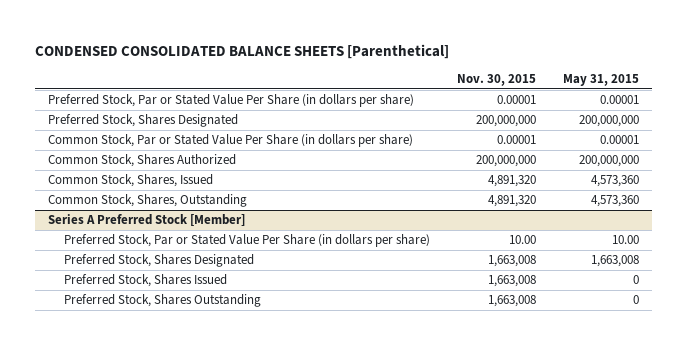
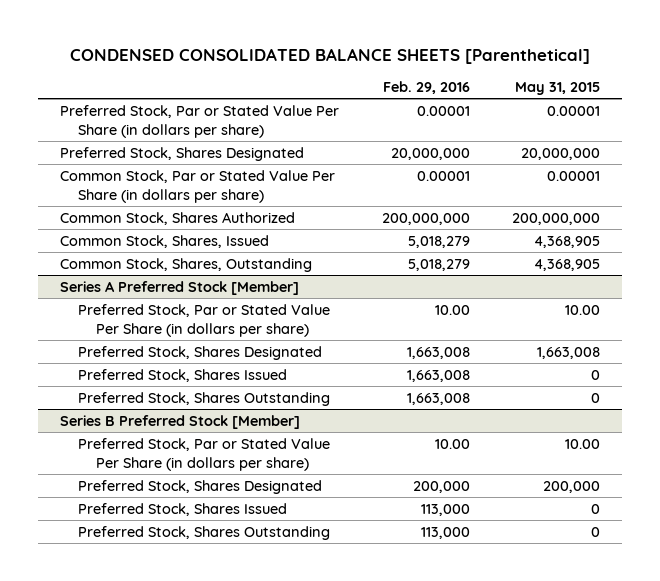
- | Nov. 30, 2015 | May 31, 2015
+ | Feb. 29, 2016 | May 31, 2015
- Preferred Stock, Shares Designated | 200,000,000 | 200,000,000
+ Preferred Stock, Shares Designated | 20,000,000 | 20,000,000
- Common Stock, Shares, Issued | 4,891,320 | 4,573,360
- Common Stock, Shares, Outstanding | 4,891,320 | 4,573,360
+ Common Stock, Shares, Issued | 5,018,279 | 4,368,905
+ Common Stock, Shares, Outstanding | 5,018,279 | 4,368,905
+ Series B Preferred Stock [Member]
+ Preferred Stock, Par or Stated Value Per Share (in dollars per share) | 10.00 | 10.00
+ Preferred Stock, Shares Designated | 200,000 | 200,000
+ Preferred Stock, Shares Issued | 113,000 | 0
+ Preferred Stock, Shares Outstanding | 113,000 | 0

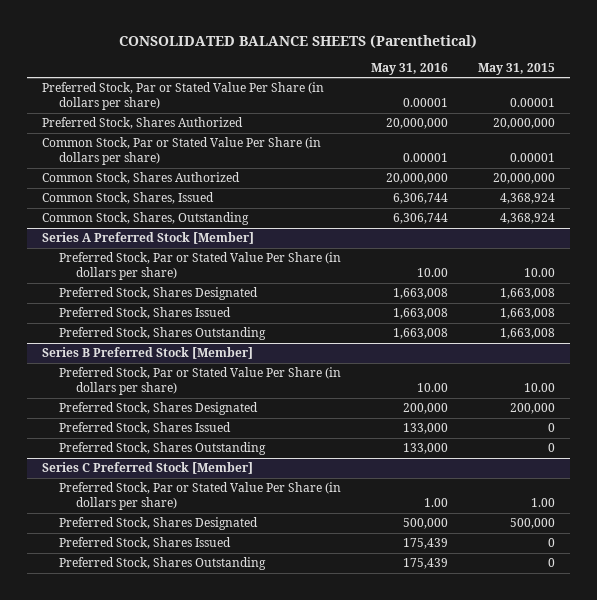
- CONDENSED CONSOLIDATED BALANCE SHEETS [Parenthetical]
+ CONSOLIDATED BALANCE SHEETS (Parenthetical)
- | Feb. 29, 2016 | May 31, 2015
+ | May 31, 2016 | May 31, 2015
- Preferred Stock, Shares Designated | 20,000,000 | 20,000,000
+ Preferred Stock, Shares Authorized | 20,000,000 | 20,000,000
- Common Stock, Shares Authorized | 200,000,000 | 200,000,000
- Common Stock, Shares, Issued | 5,018,279 | 4,368,905
- Common Stock, Shares, Outstanding | 5,018,279 | 4,368,905
+ Common Stock, Shares Authorized | 20,000,000 | 20,000,000
+ Common Stock, Shares, Issued | 6,306,744 | 4,368,924
+ Common Stock, Shares, Outstanding | 6,306,744 | 4,368,924
@ Series A Preferred Stock [Member]
- Preferred Stock, Shares Issued | 1,663,008 | 0
- Preferred Stock, Shares Outstanding | 1,663,008 | 0
+ Preferred Stock, Shares Issued | 1,663,008 | 1,663,008
+ Preferred Stock, Shares Outstanding | 1,663,008 | 1,663,008
+ Series C Preferred Stock [Member]
+ Preferred Stock, Par or Stated Value Per Share (in dollars per share) | 1.00 | 1.00
+ Preferred Stock, Shares Designated | 500,000 | 500,000
+ Preferred Stock, Shares Issued | 175,439 | 0
+ Preferred Stock, Shares Outstanding | 175,439 | 0

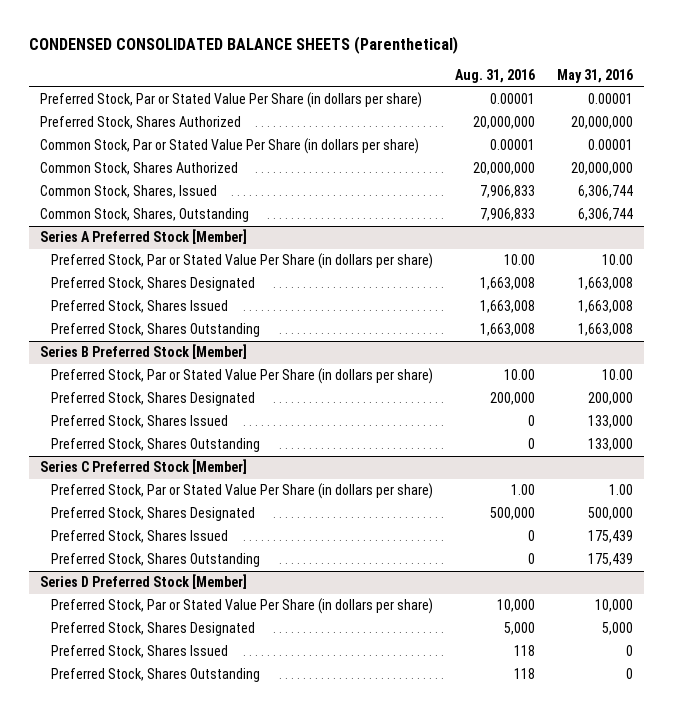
- CONSOLIDATED BALANCE SHEETS (Parenthetical)
+ CONDENSED CONSOLIDATED BALANCE SHEETS (Parenthetical)
- | May 31, 2016 | May 31, 2015
+ | Aug. 31, 2016 | May 31, 2016
+ Series D Preferred Stock [Member]
+ Preferred Stock, Par or Stated Value Per Share (in dollars per share) | 10,000 | 10,000
+ Preferred Stock, Shares Designated | 5,000 | 5,000
+ Preferred Stock, Shares Issued | 118 | 0
+ Preferred Stock, Shares Outstanding | 118 | 0

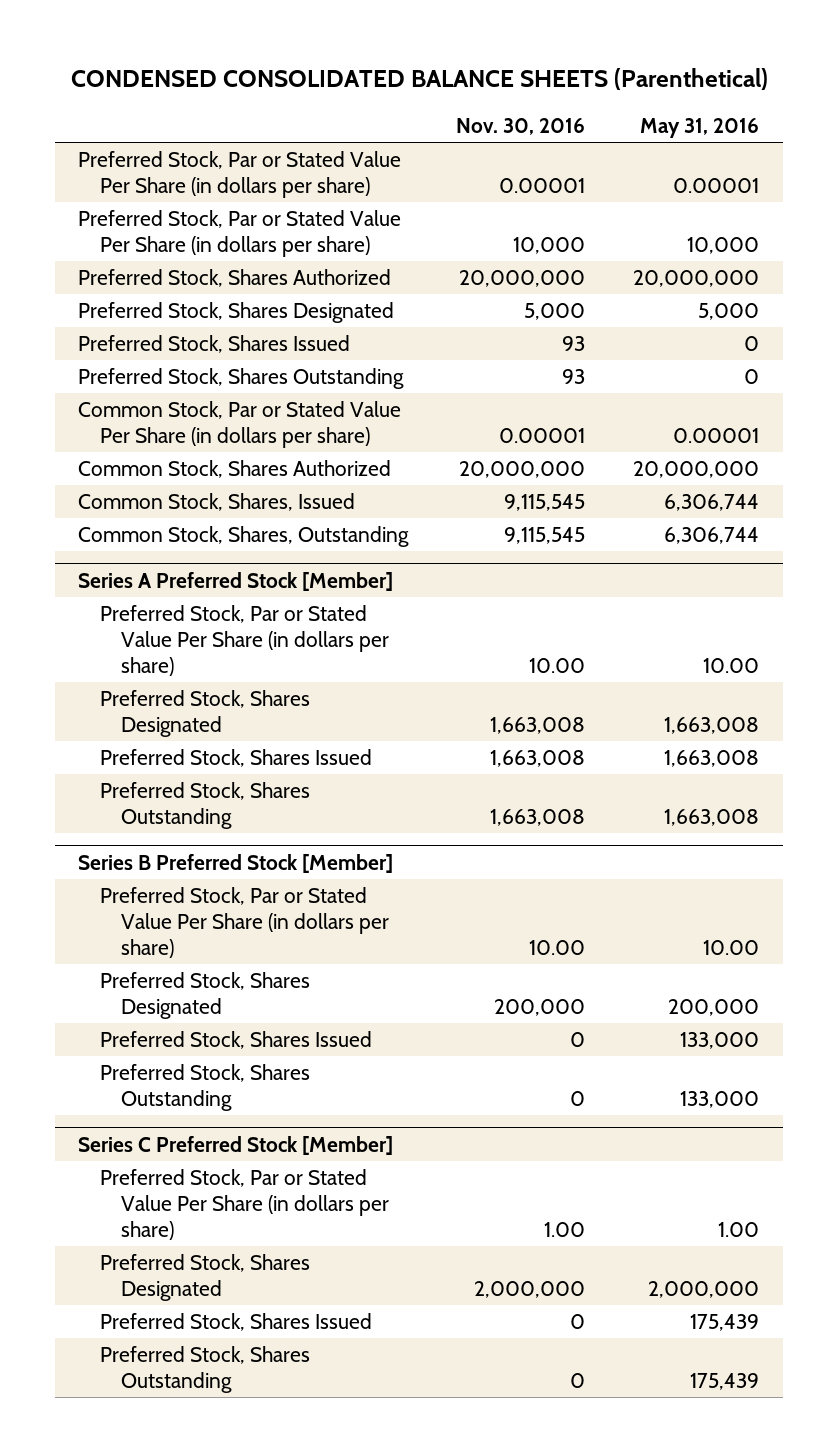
- | Aug. 31, 2016 | May 31, 2016
+ | Nov. 30, 2016 | May 31, 2016
+ Preferred Stock, Par or Stated Value Per Share (in dollars per share) | 10,000 | 10,000
+ Preferred Stock, Shares Designated | 5,000 | 5,000
+ Preferred Stock, Shares Issued | 93 | 0
+ Preferred Stock, Shares Outstanding | 93 | 0
@ Series C Preferred Stock [Member]
- Preferred Stock, Shares Designated | 500,000 | 500,000
+ Preferred Stock, Shares Designated | 2,000,000 | 2,000,000
- Series D Preferred Stock [Member]
- Preferred Stock, Par or Stated Value Per Share (in dollars per share) | 10,000 | 10,000
- Preferred Stock, Shares Designated | 5,000 | 5,000
- Preferred Stock, Shares Issued | 118 | 0
- Preferred Stock, Shares Outstanding | 118 | 0

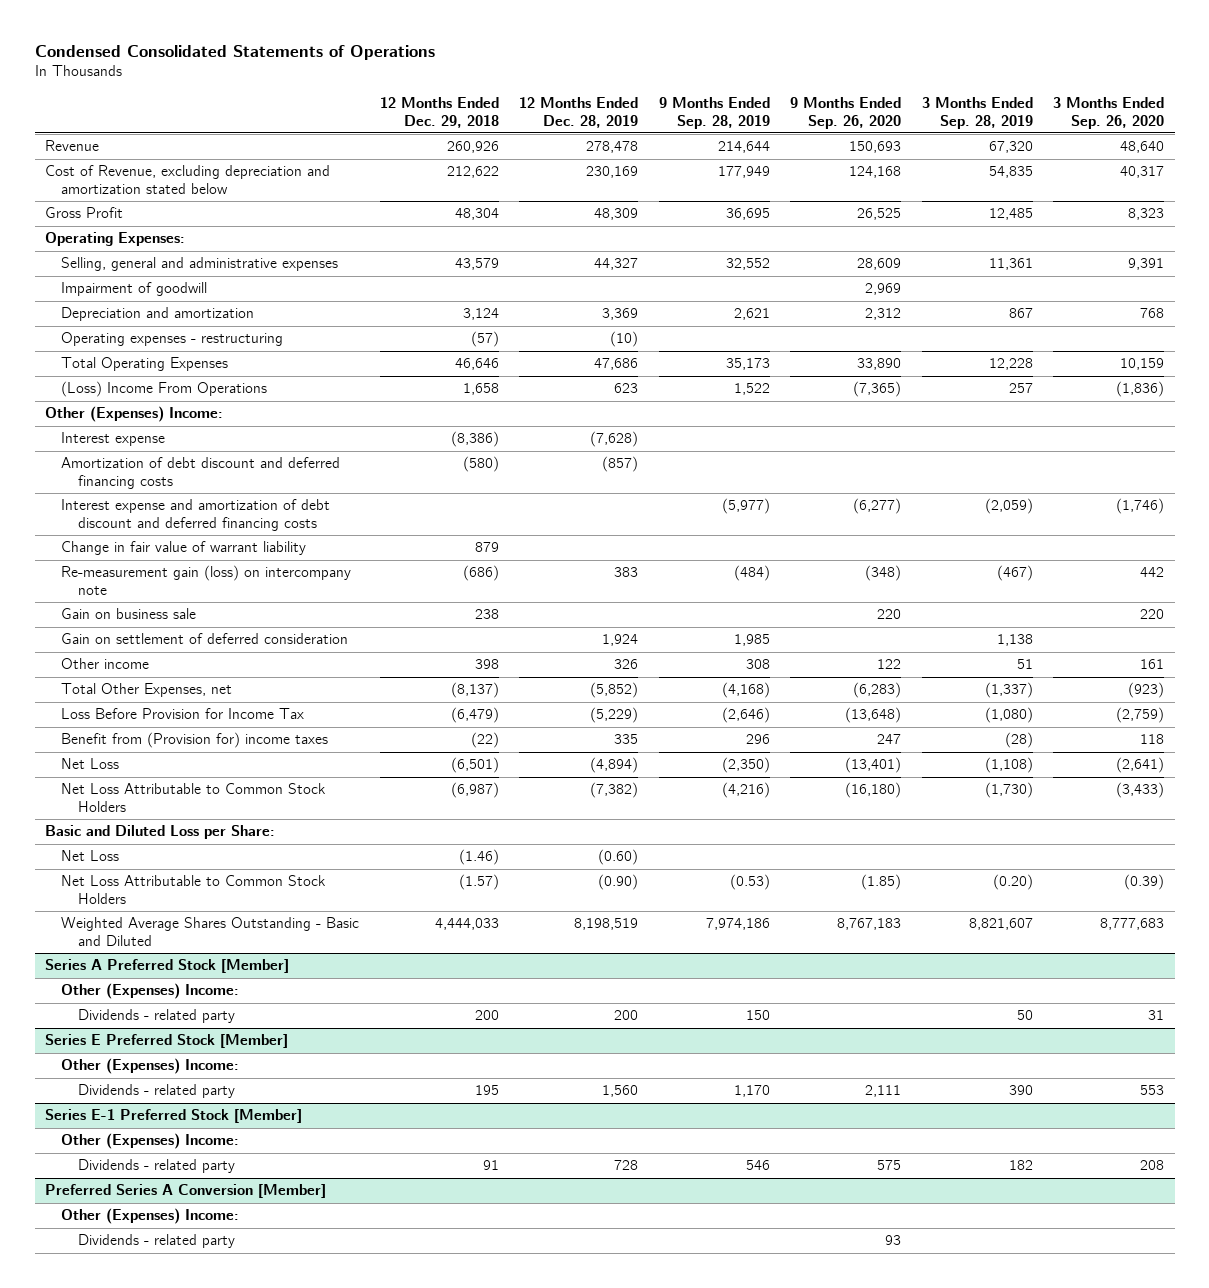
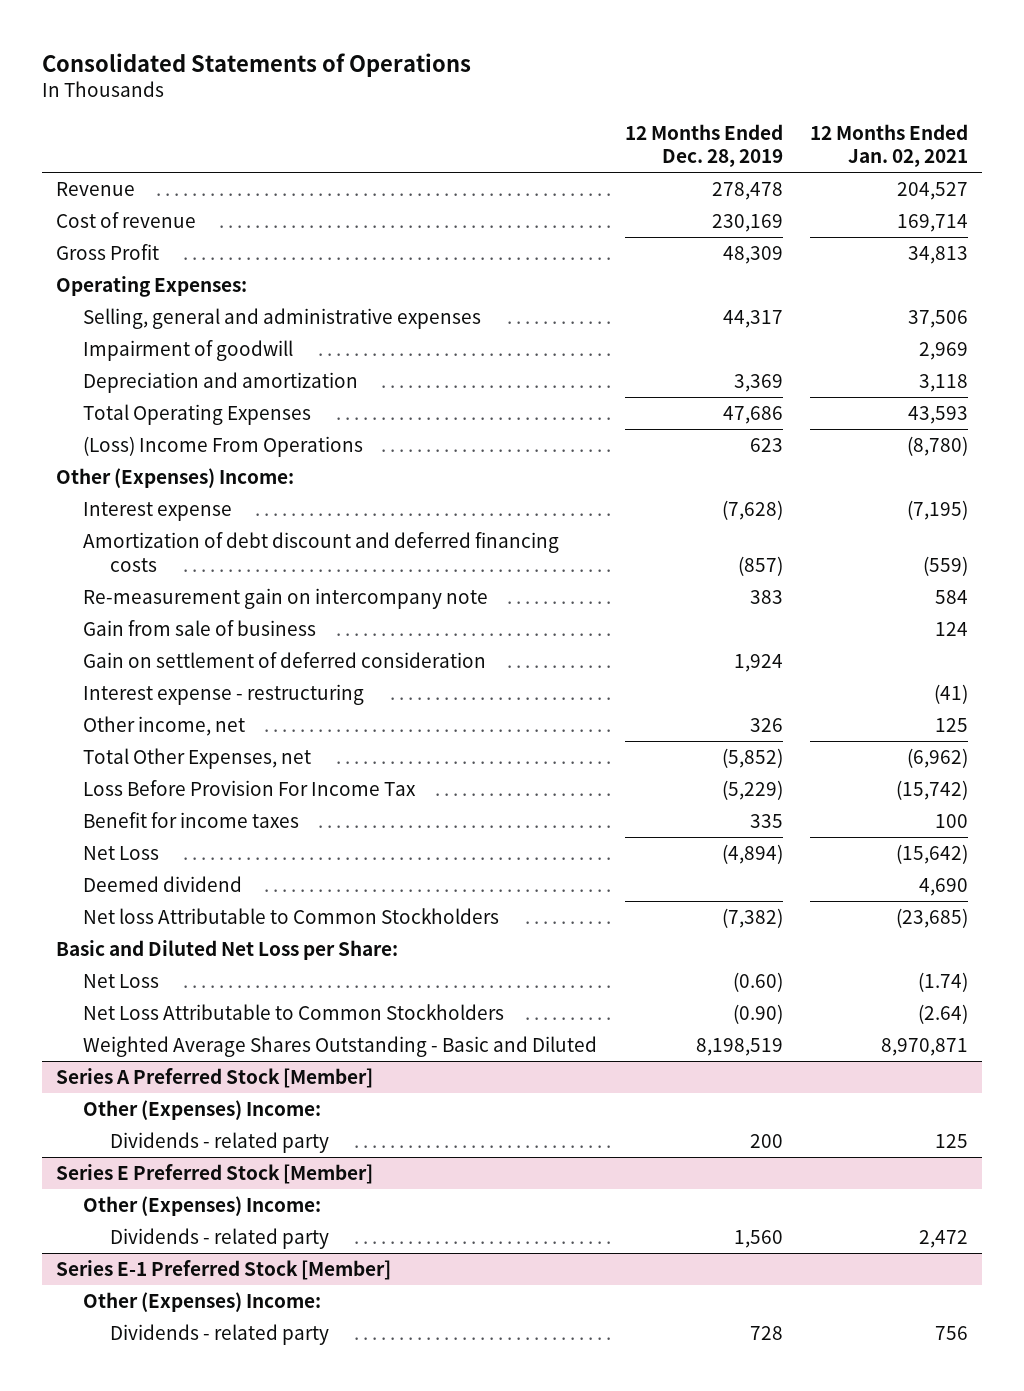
- Condensed Consolidated Statements of Operations
+ Consolidated Statements of Operations
- | 12 Months Ended Dec. 29, 2018 | 12 Months Ended Dec. 28, 2019 | 9 Months Ended Sep. 28, 2019 | 9 Months Ended Sep. 26, 2020 | 3 Months Ended Sep. 28, 2019 | 3 Months Ended Sep. 26, 2020
+ | 12 Months Ended Dec. 28, 2019 | 12 Months Ended Jan. 02, 2021
- Cost of Revenue, excluding depreciation and amortization stated below | 212,622 | 230,169 | 177,949 | 124,168 | 54,835 | 40,317
+ Cost of revenue | 230,169 | 169,714
- Selling, general and administrative expenses | 43,579 | 44,327 | 32,552 | 28,609 | 11,361 | 9,391
+ Selling, general and administrative expenses | 44,317 | 37,506
- Operating expenses - restructuring | (57) | (10) | | | |
- Interest expense and amortization of debt discount and deferred financing costs | | | (5,977) | (6,277) | (2,059) | (1,746)
- Change in fair value of warrant liability | 879 | | | | |
- Re-measurement gain (loss) on intercompany note | (686) | 383 | (484) | (348) | (467) | 442
- Gain on business sale | 238 | | | 220 | | 220
+ Re-measurement gain on intercompany note | 383 | 584
+ Gain from sale of business | | 124
- Other income | 398 | 326 | 308 | 122 | 51 | 161
+ Interest expense - restructuring | | (41)
+ Other income, net | 326 | 125
- Loss Before Provision for Income Tax | (6,479) | (5,229) | (2,646) | (13,648) | (1,080) | (2,759)
- Benefit from (Provision for) income taxes | (22) | 335 | 296 | 247 | (28) | 118
+ Loss Before Provision For Income Tax | (5,229) | (15,742)
+ Benefit for income taxes | 335 | 100
- Net Loss Attributable to Common Stock Holders | (6,987) | (7,382) | (4,216) | (16,180) | (1,730) | (3,433)
- Basic and Diluted Loss per Share:
+ Deemed dividend | | 4,690
+ Net loss Attributable to Common Stockholders | (7,382) | (23,685)
+ Basic and Diluted Net Loss per Share:
- Net Loss Attributable to Common Stock Holders | (1.57) | (0.90) | (0.53) | (1.85) | (0.20) | (0.39)
+ Net Loss Attributable to Common Stockholders | (0.90) | (2.64)
- Preferred Series A Conversion [Member]
- Other (Expenses) Income:
- Dividends - related party | | | | 93 | |

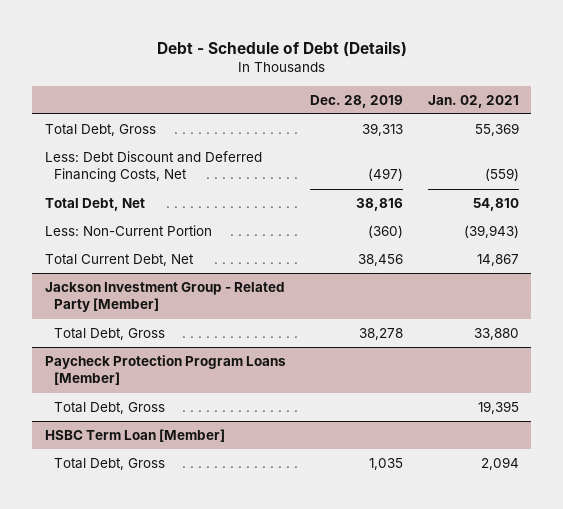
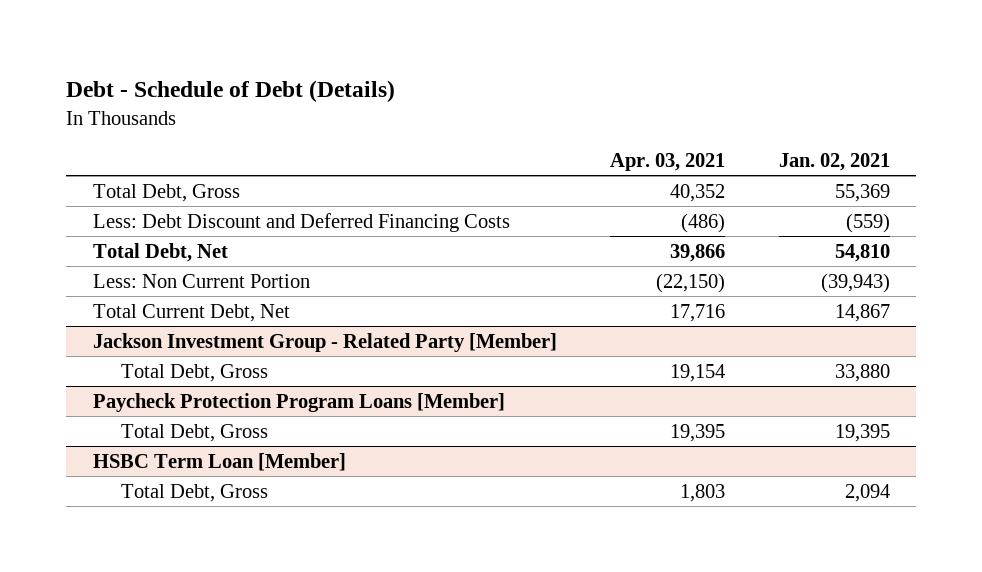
- | Dec. 28, 2019 | Jan. 02, 2021
+ | Apr. 03, 2021 | Jan. 02, 2021
- Less: Debt Discount and Deferred Financing Costs, Net | (497) | (559)
+ Less: Debt Discount and Deferred Financing Costs | (486) | (559)
- Less: Non-Current Portion | (360) | (39,943)
+ Less: Non Current Portion | (22,150) | (39,943)

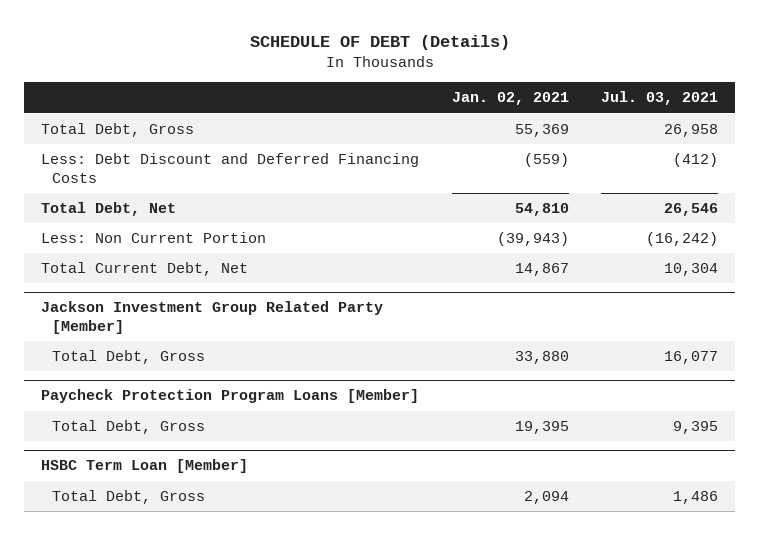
- Debt - Schedule of Debt (Details)
+ SCHEDULE OF DEBT (Details)
- | Apr. 03, 2021 | Jan. 02, 2021
+ | Jan. 02, 2021 | Jul. 03, 2021
- Jackson Investment Group - Related Party [Member]
+ Jackson Investment Group Related Party [Member]

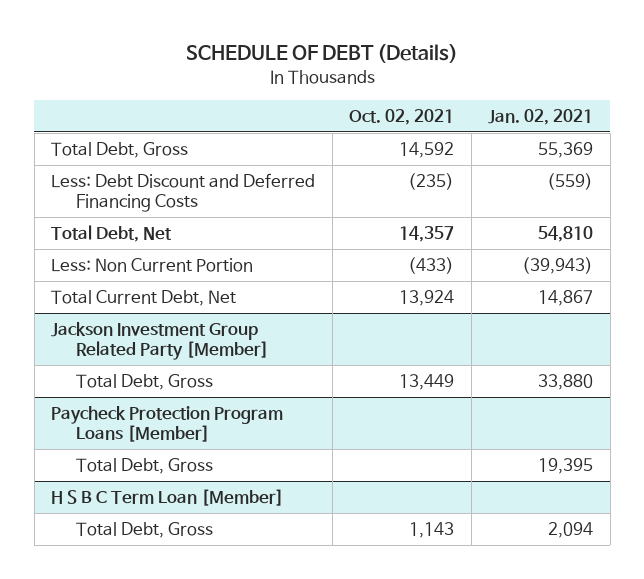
- | Jan. 02, 2021 | Jul. 03, 2021
+ | Oct. 02, 2021 | Jan. 02, 2021
- HSBC Term Loan [Member]
+ H S B C Term Loan [Member]

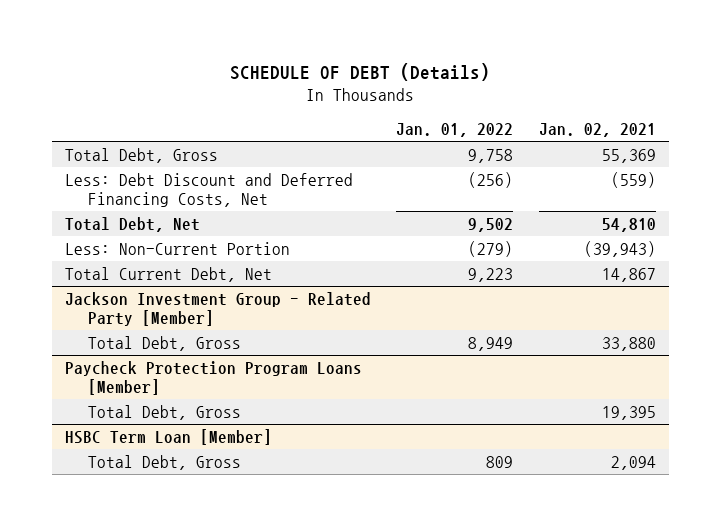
- | Oct. 02, 2021 | Jan. 02, 2021
+ | Jan. 01, 2022 | Jan. 02, 2021
- Less: Debt Discount and Deferred Financing Costs | (235) | (559)
+ Less: Debt Discount and Deferred Financing Costs, Net | (256) | (559)
- Less: Non Current Portion | (433) | (39,943)
+ Less: Non-Current Portion | (279) | (39,943)
- Jackson Investment Group Related Party [Member]
+ Jackson Investment Group - Related Party [Member]
- H S B C Term Loan [Member]
+ HSBC Term Loan [Member]

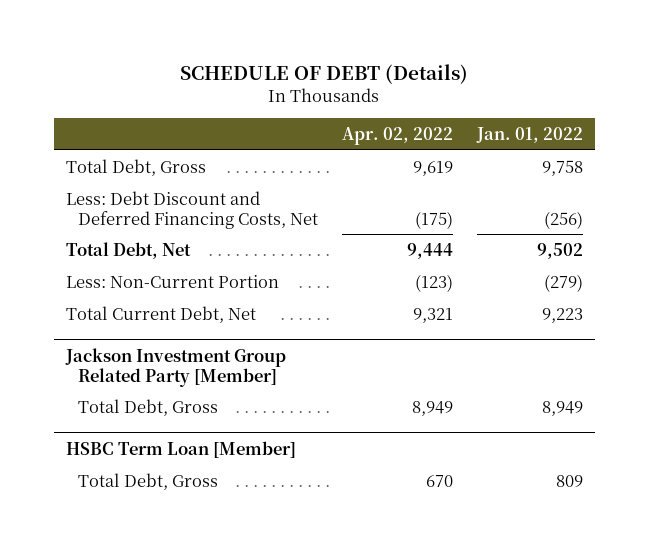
- | Jan. 01, 2022 | Jan. 02, 2021
+ | Apr. 02, 2022 | Jan. 01, 2022
- Jackson Investment Group - Related Party [Member]
+ Jackson Investment Group Related Party [Member]
- Paycheck Protection Program Loans [Member]
- Total Debt, Gross | | 19,395

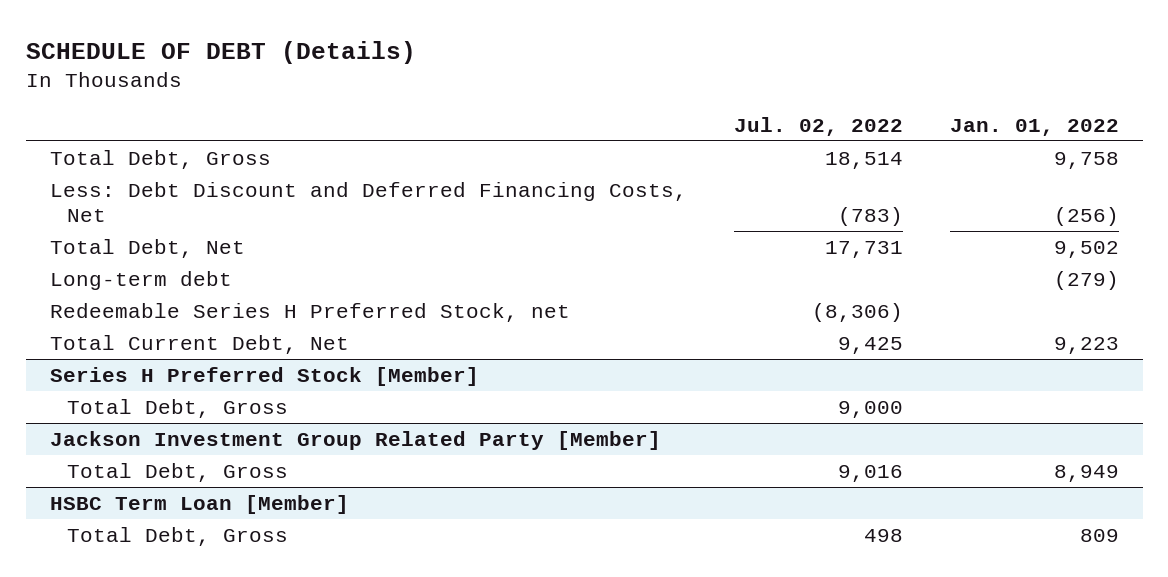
- | Apr. 02, 2022 | Jan. 01, 2022
+ | Jul. 02, 2022 | Jan. 01, 2022
- Less: Non-Current Portion | (123) | (279)
+ Long-term debt | | (279)
+ Redeemable Series H Preferred Stock, net | (8,306) |
+ Series H Preferred Stock [Member]
+ Total Debt, Gross | 9,000 |

